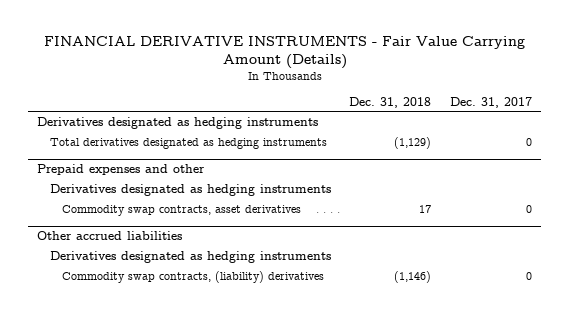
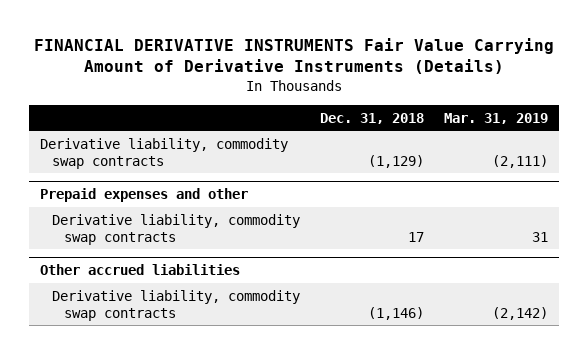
- FINANCIAL DERIVATIVE INSTRUMENTS - Fair Value Carrying Amount (Details)
+ FINANCIAL DERIVATIVE INSTRUMENTS Fair Value Carrying Amount of Derivative Instruments (Details)
- | Dec. 31, 2018 | Dec. 31, 2017
+ | Dec. 31, 2018 | Mar. 31, 2019
- Derivatives designated as hedging instruments
- Total derivatives designated as hedging instruments | (1,129) | 0
+ Derivative liability, commodity swap contracts | (1,129) | (2,111)
@ Prepaid expenses and other
- Derivatives designated as hedging instruments
- Commodity swap contracts, asset derivatives | 17 | 0
+ Derivative liability, commodity swap contracts | 17 | 31
@ Other accrued liabilities
- Derivatives designated as hedging instruments
- Commodity swap contracts, (liability) derivatives | (1,146) | 0
+ Derivative liability, commodity swap contracts | (1,146) | (2,142)

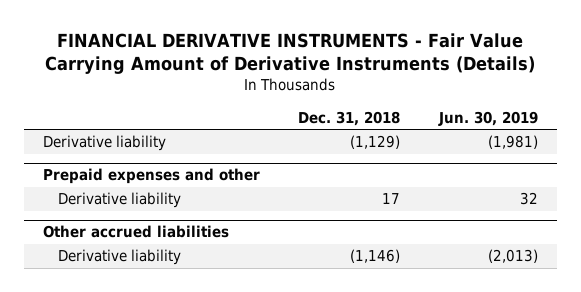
- FINANCIAL DERIVATIVE INSTRUMENTS Fair Value Carrying Amount of Derivative Instruments (Details)
+ FINANCIAL DERIVATIVE INSTRUMENTS - Fair Value Carrying Amount of Derivative Instruments (Details)
- | Dec. 31, 2018 | Mar. 31, 2019
+ | Dec. 31, 2018 | Jun. 30, 2019
- Derivative liability, commodity swap contracts | (1,129) | (2,111)
+ Derivative liability | (1,129) | (1,981)
@ Prepaid expenses and other
- Derivative liability, commodity swap contracts | 17 | 31
+ Derivative liability | 17 | 32
@ Other accrued liabilities
- Derivative liability, commodity swap contracts | (1,146) | (2,142)
+ Derivative liability | (1,146) | (2,013)

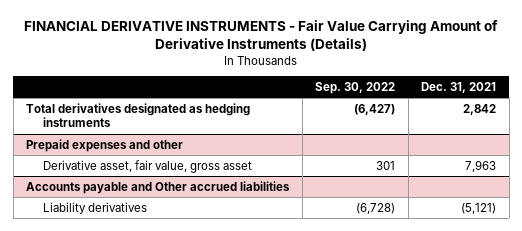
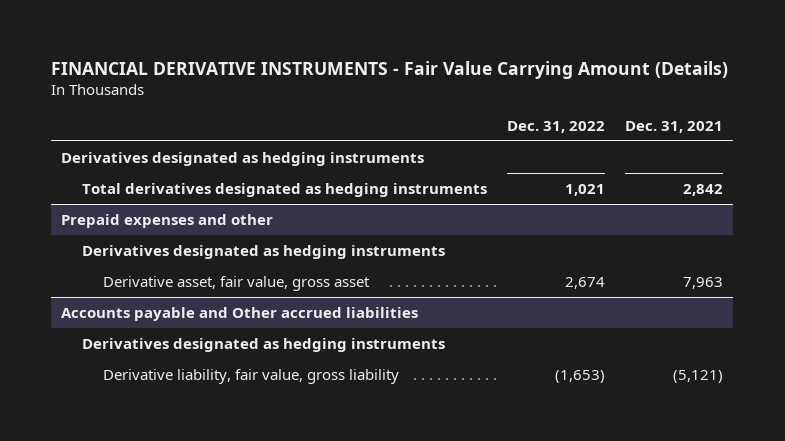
- FINANCIAL DERIVATIVE INSTRUMENTS - Fair Value Carrying Amount of Derivative Instruments (Details)
+ FINANCIAL DERIVATIVE INSTRUMENTS - Fair Value Carrying Amount (Details)
- | Sep. 30, 2022 | Dec. 31, 2021
+ | Dec. 31, 2022 | Dec. 31, 2021
+ Derivatives designated as hedging instruments
@ Prepaid expenses and other
+ Derivatives designated as hedging instruments
@ Accounts payable and Other accrued liabilities
- Liability derivatives | (6,728) | (5,121)
+ Derivatives designated as hedging instruments
+ Derivative liability, fair value, gross liability | (1,653) | (5,121)

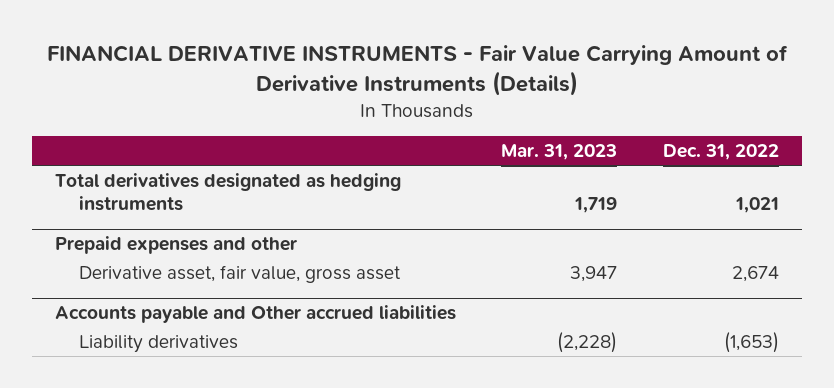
- FINANCIAL DERIVATIVE INSTRUMENTS - Fair Value Carrying Amount (Details)
+ FINANCIAL DERIVATIVE INSTRUMENTS - Fair Value Carrying Amount of Derivative Instruments (Details)
- | Dec. 31, 2022 | Dec. 31, 2021
+ | Mar. 31, 2023 | Dec. 31, 2022
- Derivatives designated as hedging instruments
@ Prepaid expenses and other
- Derivatives designated as hedging instruments
@ Accounts payable and Other accrued liabilities
- Derivatives designated as hedging instruments
- Derivative liability, fair value, gross liability | (1,653) | (5,121)
+ Liability derivatives | (2,228) | (1,653)

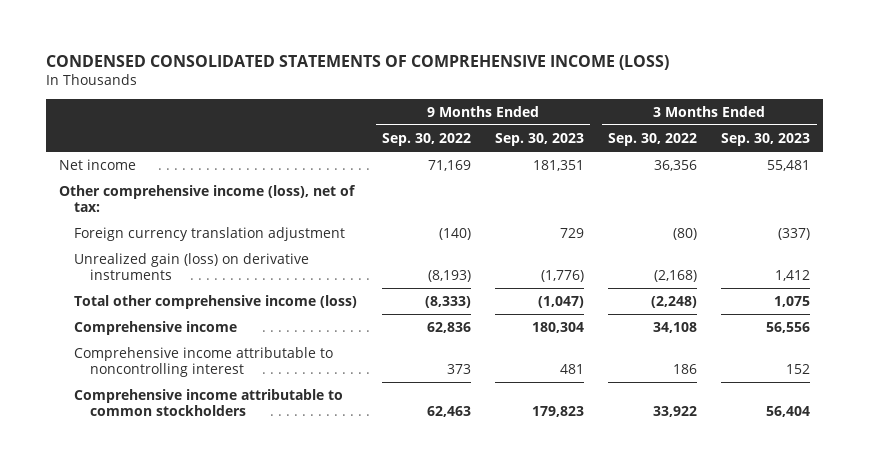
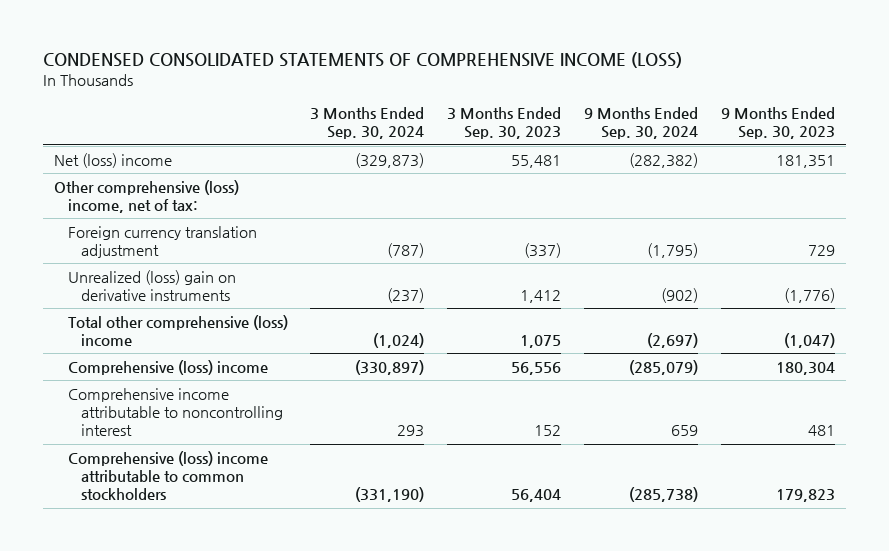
- | 9 Months Ended Sep. 30, 2022 | 9 Months Ended Sep. 30, 2023 | 3 Months Ended Sep. 30, 2022 | 3 Months Ended Sep. 30, 2023
+ | 3 Months Ended Sep. 30, 2024 | 3 Months Ended Sep. 30, 2023 | 9 Months Ended Sep. 30, 2024 | 9 Months Ended Sep. 30, 2023
- Net income | 71,169 | 181,351 | 36,356 | 55,481
- Other comprehensive income (loss), net of tax:
+ Net (loss) income | (329,873) | 55,481 | (282,382) | 181,351
+ Other comprehensive (loss) income, net of tax:
- Unrealized gain (loss) on derivative instruments | (8,193) | (1,776) | (2,168) | 1,412
- Total other comprehensive income (loss) | (8,333) | (1,047) | (2,248) | 1,075
- Comprehensive income | 62,836 | 180,304 | 34,108 | 56,556
+ Unrealized (loss) gain on derivative instruments | (237) | 1,412 | (902) | (1,776)
+ Total other comprehensive (loss) income | (1,024) | 1,075 | (2,697) | (1,047)
+ Comprehensive (loss) income | (330,897) | 56,556 | (285,079) | 180,304
- Comprehensive income attributable to common stockholders | 62,463 | 179,823 | 33,922 | 56,404
+ Comprehensive (loss) income attributable to common stockholders | (331,190) | 56,404 | (285,738) | 179,823

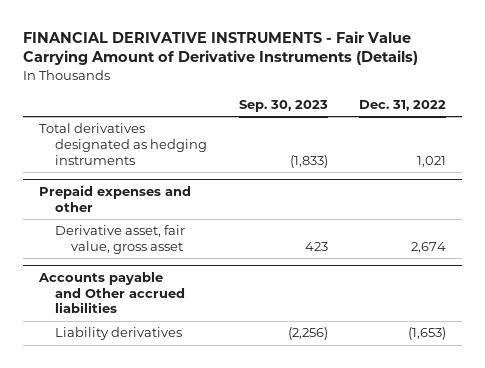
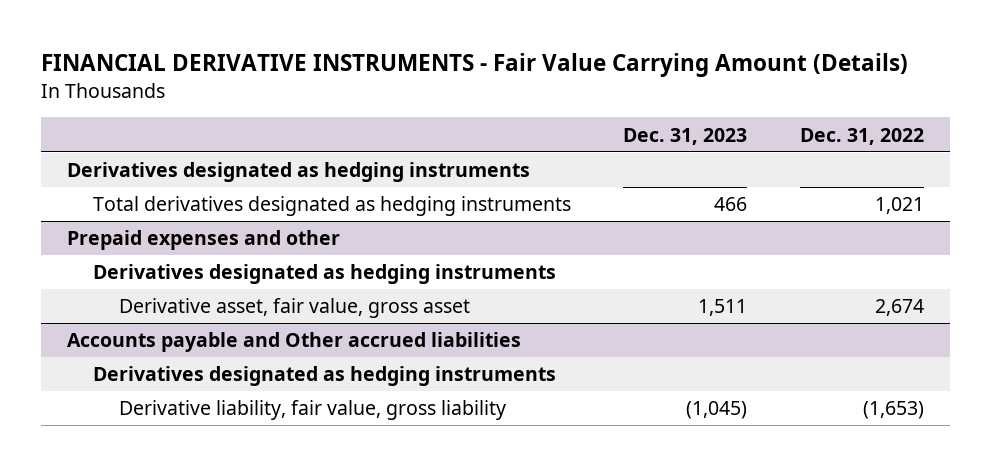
- FINANCIAL DERIVATIVE INSTRUMENTS - Fair Value Carrying Amount of Derivative Instruments (Details)
+ FINANCIAL DERIVATIVE INSTRUMENTS - Fair Value Carrying Amount (Details)
- | Sep. 30, 2023 | Dec. 31, 2022
+ | Dec. 31, 2023 | Dec. 31, 2022
+ Derivatives designated as hedging instruments
@ Prepaid expenses and other
+ Derivatives designated as hedging instruments
@ Accounts payable and Other accrued liabilities
- Liability derivatives | (2,256) | (1,653)
+ Derivatives designated as hedging instruments
+ Derivative liability, fair value, gross liability | (1,045) | (1,653)

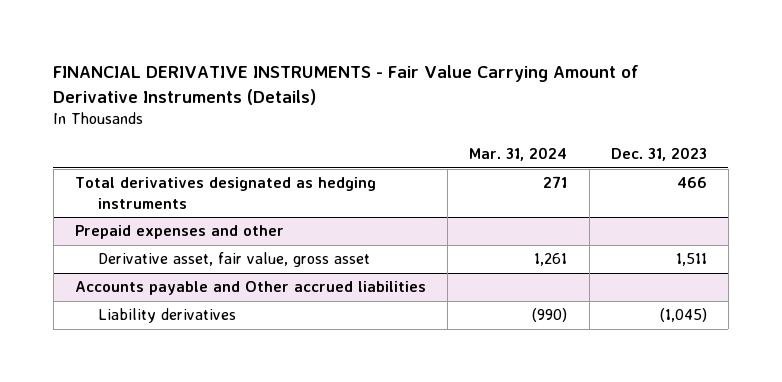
- FINANCIAL DERIVATIVE INSTRUMENTS - Fair Value Carrying Amount (Details)
+ FINANCIAL DERIVATIVE INSTRUMENTS - Fair Value Carrying Amount of Derivative Instruments (Details)
- | Dec. 31, 2023 | Dec. 31, 2022
+ | Mar. 31, 2024 | Dec. 31, 2023
- Derivatives designated as hedging instruments
@ Prepaid expenses and other
- Derivatives designated as hedging instruments
@ Accounts payable and Other accrued liabilities
- Derivatives designated as hedging instruments
- Derivative liability, fair value, gross liability | (1,045) | (1,653)
+ Liability derivatives | (990) | (1,045)

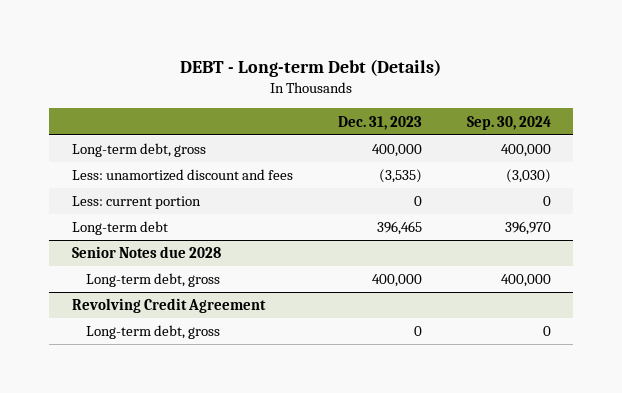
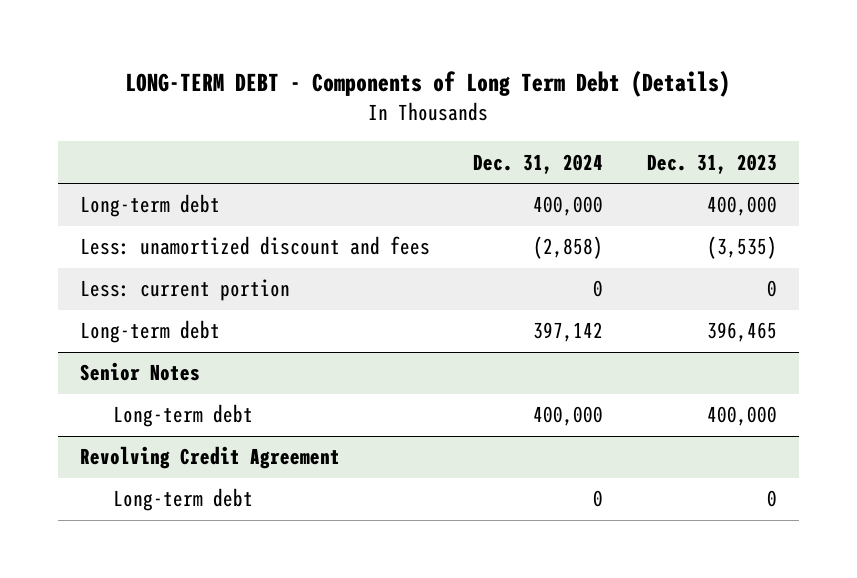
- DEBT - Long-term Debt (Details)
+ LONG-TERM DEBT - Components of Long Term Debt (Details)
- | Dec. 31, 2023 | Sep. 30, 2024
+ | Dec. 31, 2024 | Dec. 31, 2023
- Long-term debt, gross | 400,000 | 400,000
+ Long-term debt | 400,000 | 400,000
- Senior Notes due 2028
- Long-term debt, gross | 400,000 | 400,000
+ Senior Notes
+ Long-term debt | 400,000 | 400,000
@ Revolving Credit Agreement
- Long-term debt, gross | 0 | 0
+ Long-term debt | 0 | 0

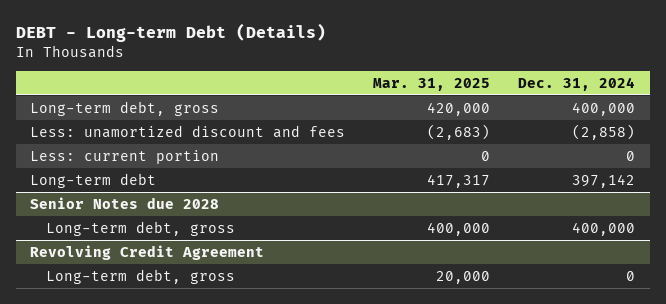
- LONG-TERM DEBT - Components of Long Term Debt (Details)
+ DEBT - Long-term Debt (Details)
- | Dec. 31, 2024 | Dec. 31, 2023
+ | Mar. 31, 2025 | Dec. 31, 2024
- Long-term debt | 400,000 | 400,000
+ Long-term debt, gross | 420,000 | 400,000
- Senior Notes
- Long-term debt | 400,000 | 400,000
+ Senior Notes due 2028
+ Long-term debt, gross | 400,000 | 400,000
@ Revolving Credit Agreement
- Long-term debt | 0 | 0
+ Long-term debt, gross | 20,000 | 0

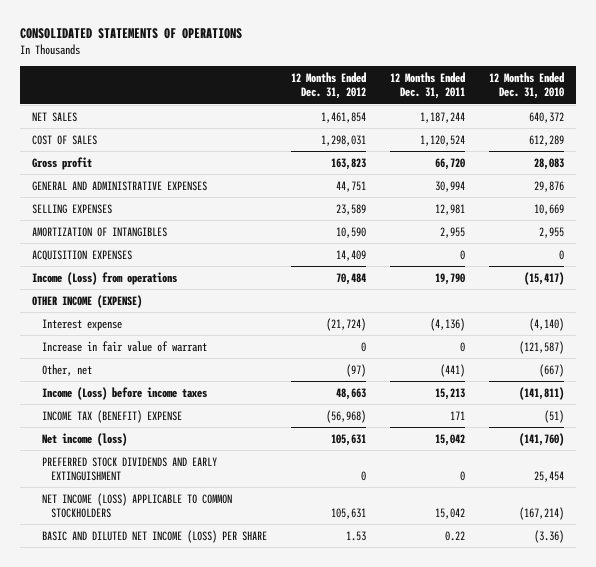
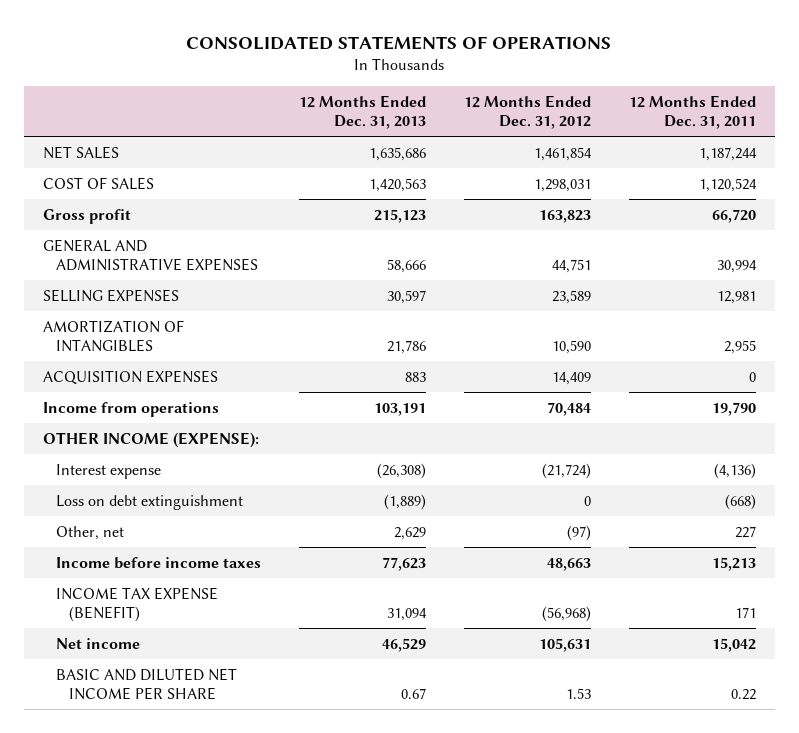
- | 12 Months Ended Dec. 31, 2012 | 12 Months Ended Dec. 31, 2011 | 12 Months Ended Dec. 31, 2010
+ | 12 Months Ended Dec. 31, 2013 | 12 Months Ended Dec. 31, 2012 | 12 Months Ended Dec. 31, 2011
- Income (Loss) from operations | 70,484 | 19,790 | (15,417)
- OTHER INCOME (EXPENSE)
+ Income from operations | 103,191 | 70,484 | 19,790
+ OTHER INCOME (EXPENSE):
- Increase in fair value of warrant | 0 | 0 | (121,587)
- Other, net | (97) | (441) | (667)
- Income (Loss) before income taxes | 48,663 | 15,213 | (141,811)
- INCOME TAX (BENEFIT) EXPENSE | (56,968) | 171 | (51)
- Net income (loss) | 105,631 | 15,042 | (141,760)
- PREFERRED STOCK DIVIDENDS AND EARLY EXTINGUISHMENT | 0 | 0 | 25,454
- NET INCOME (LOSS) APPLICABLE TO COMMON STOCKHOLDERS | 105,631 | 15,042 | (167,214)
- BASIC AND DILUTED NET INCOME (LOSS) PER SHARE | 1.53 | 0.22 | (3.36)
+ Loss on debt extinguishment | (1,889) | 0 | (668)
+ Other, net | 2,629 | (97) | 227
+ Income before income taxes | 77,623 | 48,663 | 15,213
+ INCOME TAX EXPENSE (BENEFIT) | 31,094 | (56,968) | 171
+ Net income | 46,529 | 105,631 | 15,042
+ BASIC AND DILUTED NET INCOME PER SHARE | 0.67 | 1.53 | 0.22

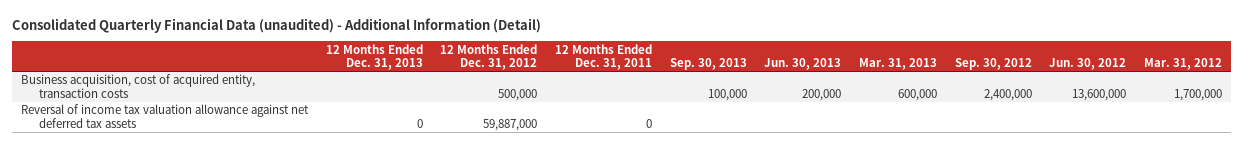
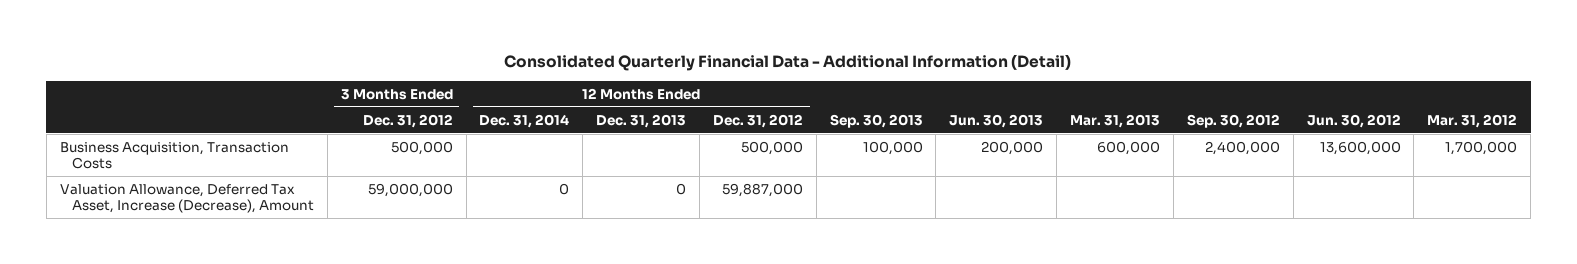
- Consolidated Quarterly Financial Data (unaudited) - Additional Information (Detail)
+ Consolidated Quarterly Financial Data - Additional Information (Detail)
- | 12 Months Ended Dec. 31, 2013 | 12 Months Ended Dec. 31, 2012 | 12 Months Ended Dec. 31, 2011 | Sep. 30, 2013 | Jun. 30, 2013 | Mar. 31, 2013 | Sep. 30, 2012 | Jun. 30, 2012 | Mar. 31, 2012
+ | 3 Months Ended Dec. 31, 2012 | 12 Months Ended Dec. 31, 2014 | 12 Months Ended Dec. 31, 2013 | 12 Months Ended Dec. 31, 2012 | Sep. 30, 2013 | Jun. 30, 2013 | Mar. 31, 2013 | Sep. 30, 2012 | Jun. 30, 2012 | Mar. 31, 2012
- Business acquisition, cost of acquired entity, transaction costs | | 500,000 | | 100,000 | 200,000 | 600,000 | 2,400,000 | 13,600,000 | 1,700,000
- Reversal of income tax valuation allowance against net deferred tax assets | 0 | 59,887,000 | 0 | | | | | |
+ Business Acquisition, Transaction Costs | 500,000 | | | 500,000 | 100,000 | 200,000 | 600,000 | 2,400,000 | 13,600,000 | 1,700,000
+ Valuation Allowance, Deferred Tax Asset, Increase (Decrease), Amount | 59,000,000 | 0 | 0 | 59,887,000 | | | | | |

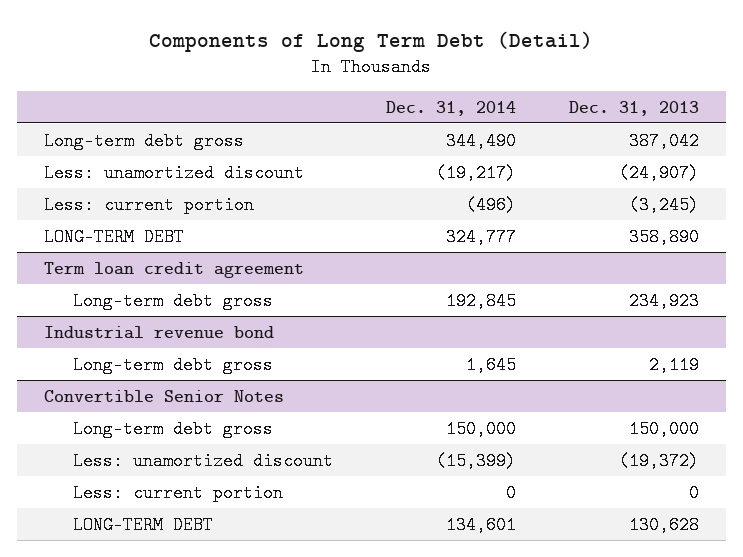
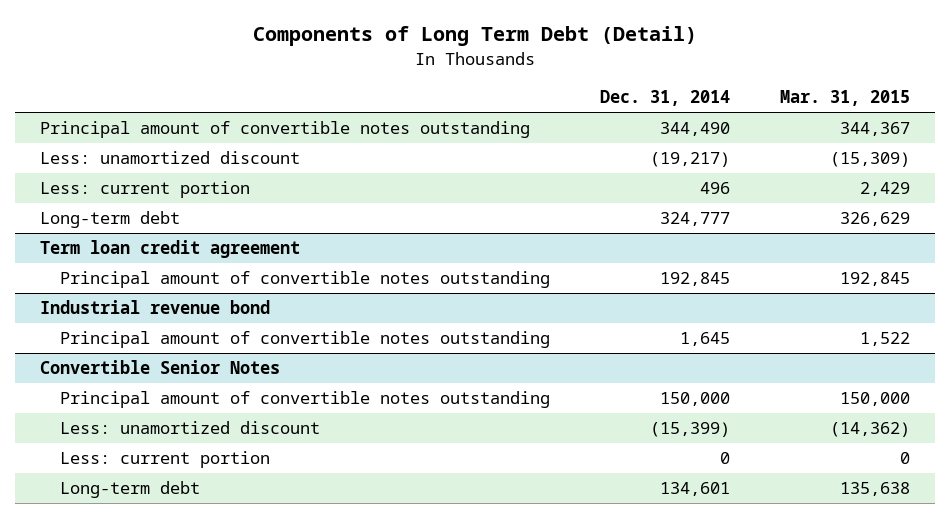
- | Dec. 31, 2014 | Dec. 31, 2013
+ | Dec. 31, 2014 | Mar. 31, 2015
- Long-term debt gross | 344,490 | 387,042
+ Principal amount of convertible notes outstanding | 344,490 | 344,367
- Less: current portion | (496) | (3,245)
- LONG-TERM DEBT | 324,777 | 358,890
+ Less: current portion | 496 | 2,429
+ Long-term debt | 324,777 | 326,629
@ Term loan credit agreement
- Long-term debt gross | 192,845 | 234,923
+ Principal amount of convertible notes outstanding | 192,845 | 192,845
@ Industrial revenue bond
- Long-term debt gross | 1,645 | 2,119
+ Principal amount of convertible notes outstanding | 1,645 | 1,522
@ Convertible Senior Notes
- Long-term debt gross | 150,000 | 150,000
+ Principal amount of convertible notes outstanding | 150,000 | 150,000
- LONG-TERM DEBT | 134,601 | 130,628
+ Long-term debt | 134,601 | 135,638

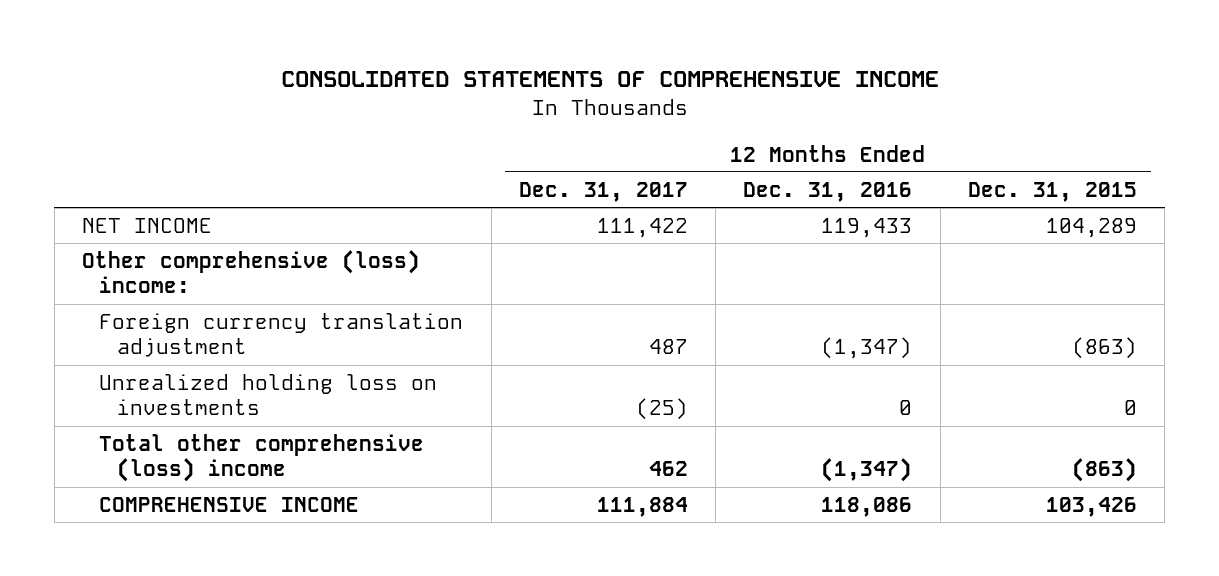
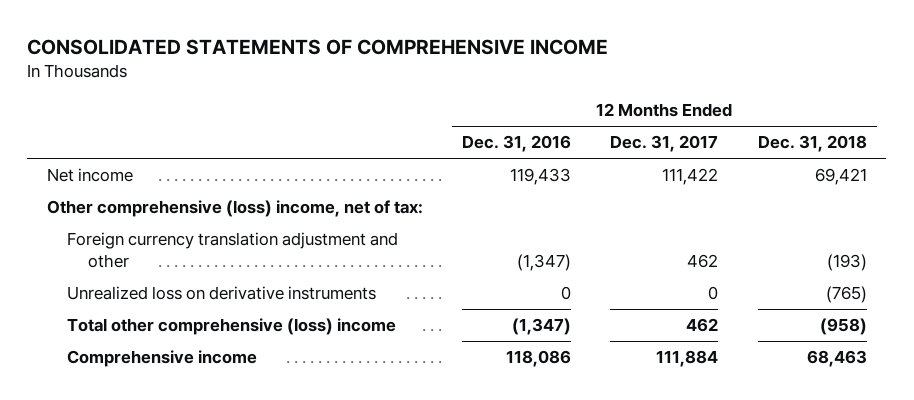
- | 12 Months Ended Dec. 31, 2017 | 12 Months Ended Dec. 31, 2016 | 12 Months Ended Dec. 31, 2015
+ | 12 Months Ended Dec. 31, 2016 | 12 Months Ended Dec. 31, 2017 | 12 Months Ended Dec. 31, 2018
- NET INCOME | 111,422 | 119,433 | 104,289
- Other comprehensive (loss) income:
- Foreign currency translation adjustment | 487 | (1,347) | (863)
- Unrealized holding loss on investments | (25) | 0 | 0
+ Net income | 119,433 | 111,422 | 69,421
+ Other comprehensive (loss) income, net of tax:
+ Foreign currency translation adjustment and other | (1,347) | 462 | (193)
+ Unrealized loss on derivative instruments | 0 | 0 | (765)
- COMPREHENSIVE INCOME | 111,884 | 118,086 | 103,426
+ Comprehensive income | 118,086 | 111,884 | 68,463

